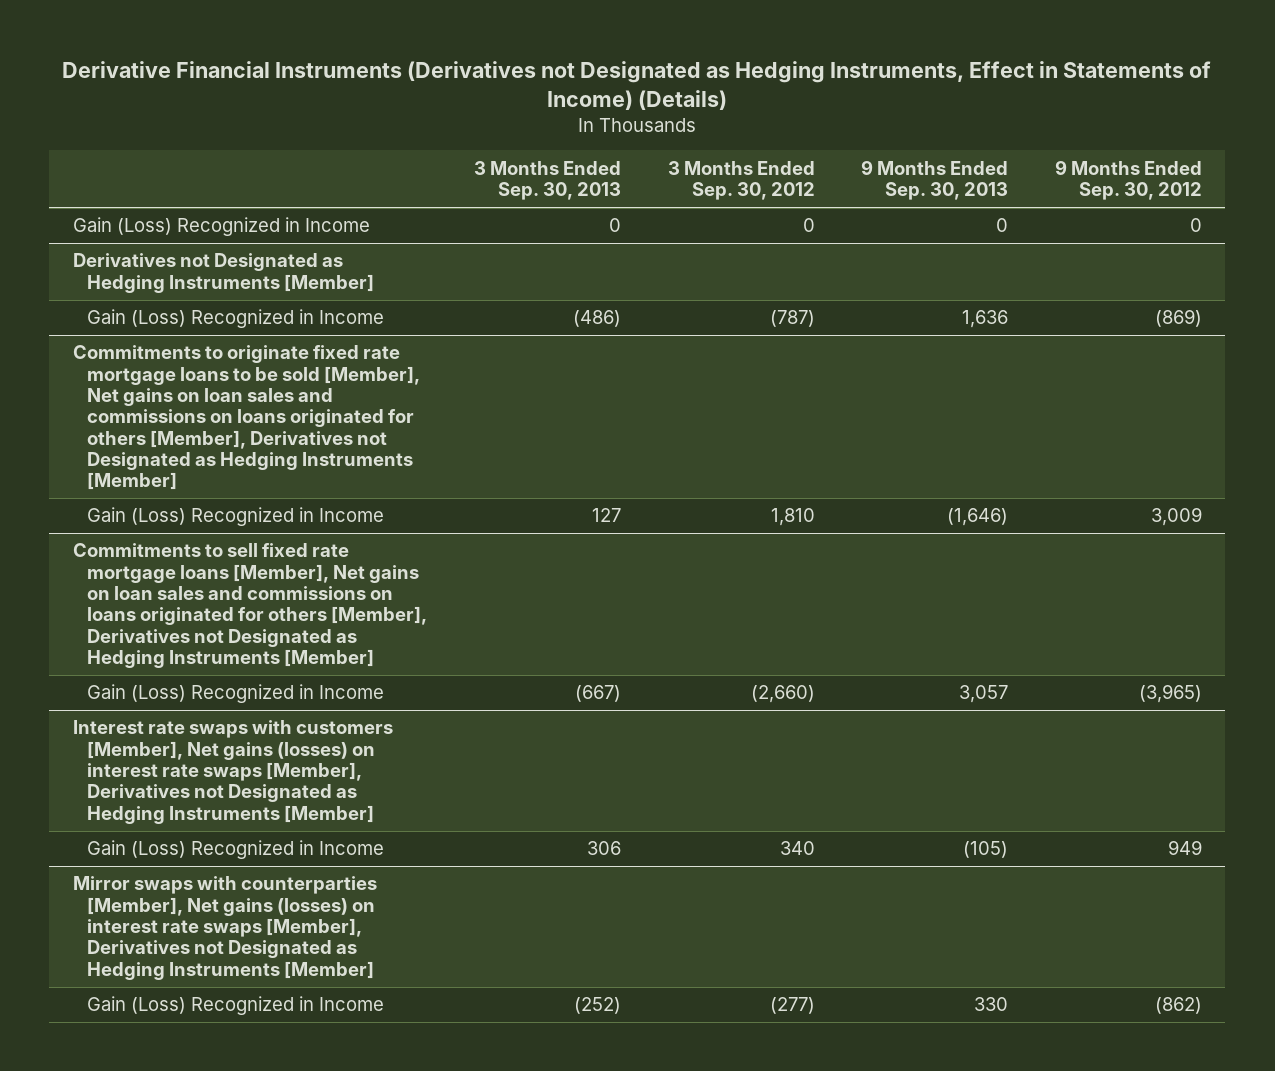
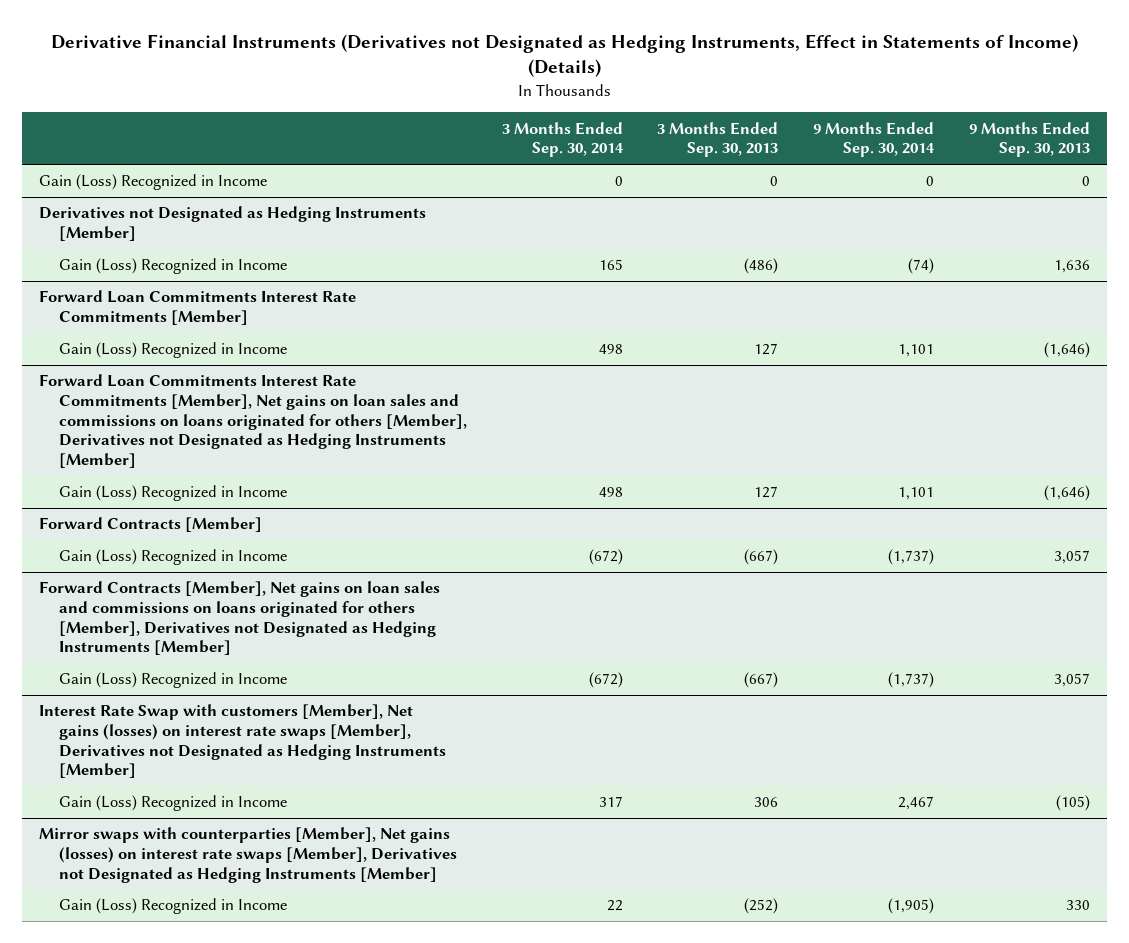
- | 3 Months Ended Sep. 30, 2013 | 3 Months Ended Sep. 30, 2012 | 9 Months Ended Sep. 30, 2013 | 9 Months Ended Sep. 30, 2012
+ | 3 Months Ended Sep. 30, 2014 | 3 Months Ended Sep. 30, 2013 | 9 Months Ended Sep. 30, 2014 | 9 Months Ended Sep. 30, 2013
- Commitments to originate fixed rate mortgage loans to be sold [Member], Net gains on loan sales and commissions on loans originated for others [Member], Derivatives not Designated as Hedging Instruments [Member]
+ Forward Loan Commitments Interest Rate Commitments [Member]
- Commitments to sell fixed rate mortgage loans [Member], Net gains on loan sales and commissions on loans originated for others [Member], Derivatives not Designated as Hedging Instruments [Member]
+ Forward Loan Commitments Interest Rate Commitments [Member], Net gains on loan sales and commissions on loans originated for others [Member], Derivatives not Designated as Hedging Instruments [Member]
+ Gain (Loss) Recognized in Income | 498 | 127 | 1,101 | (1,646)
+ Forward Contracts [Member]
- Interest rate swaps with customers [Member], Net gains (losses) on interest rate swaps [Member], Derivatives not Designated as Hedging Instruments [Member]
+ Forward Contracts [Member], Net gains on loan sales and commissions on loans originated for others [Member], Derivatives not Designated as Hedging Instruments [Member]
+ Gain (Loss) Recognized in Income | (672) | (667) | (1,737) | 3,057
+ Interest Rate Swap with customers [Member], Net gains (losses) on interest rate swaps [Member], Derivatives not Designated as Hedging Instruments [Member]

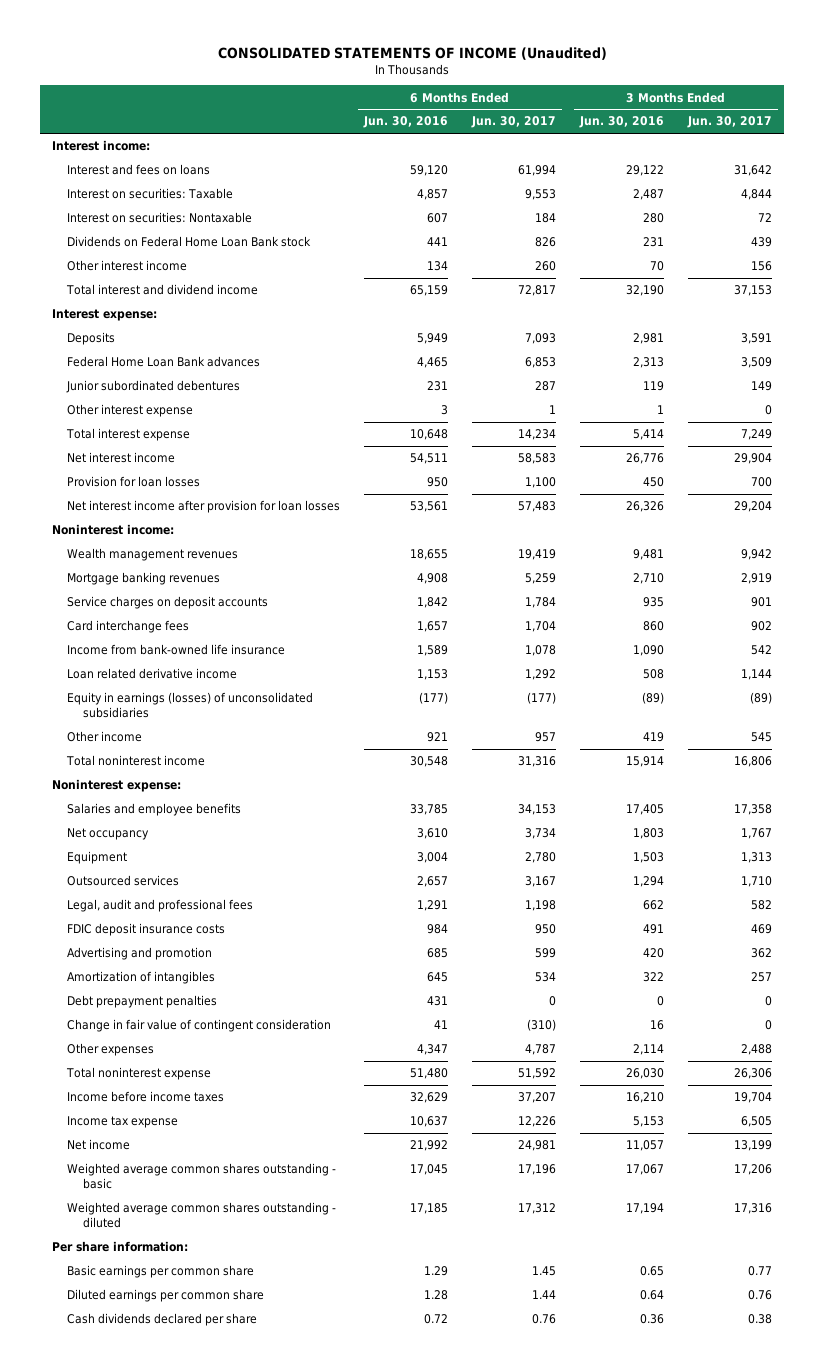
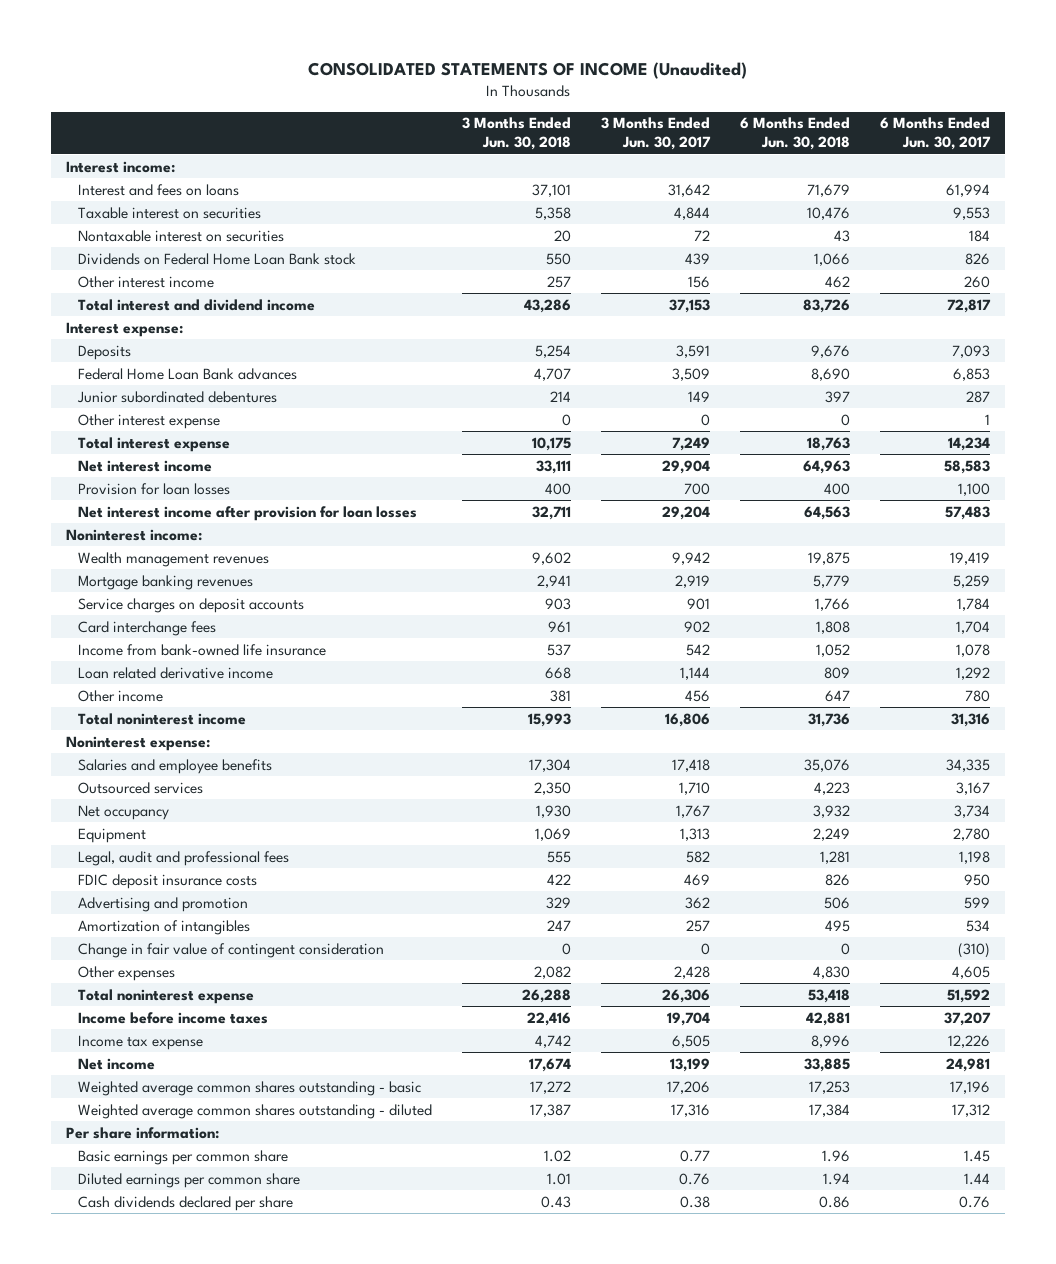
- | 6 Months Ended Jun. 30, 2016 | 6 Months Ended Jun. 30, 2017 | 3 Months Ended Jun. 30, 2016 | 3 Months Ended Jun. 30, 2017
+ | 3 Months Ended Jun. 30, 2018 | 3 Months Ended Jun. 30, 2017 | 6 Months Ended Jun. 30, 2018 | 6 Months Ended Jun. 30, 2017
- Interest on securities: Taxable | 4,857 | 9,553 | 2,487 | 4,844
- Interest on securities: Nontaxable | 607 | 184 | 280 | 72
+ Taxable interest on securities | 5,358 | 4,844 | 10,476 | 9,553
+ Nontaxable interest on securities | 20 | 72 | 43 | 184
- Equity in earnings (losses) of unconsolidated subsidiaries | (177) | (177) | (89) | (89)
- Other income | 921 | 957 | 419 | 545
+ Other income | 381 | 456 | 647 | 780
- Salaries and employee benefits | 33,785 | 34,153 | 17,405 | 17,358
+ Salaries and employee benefits | 17,304 | 17,418 | 35,076 | 34,335
moved up: Outsourced services | 2,350 | 1,710 | 4,223 | 3,167
- Debt prepayment penalties | 431 | 0 | 0 | 0
- Other expenses | 4,347 | 4,787 | 2,114 | 2,488
+ Other expenses | 2,082 | 2,428 | 4,830 | 4,605

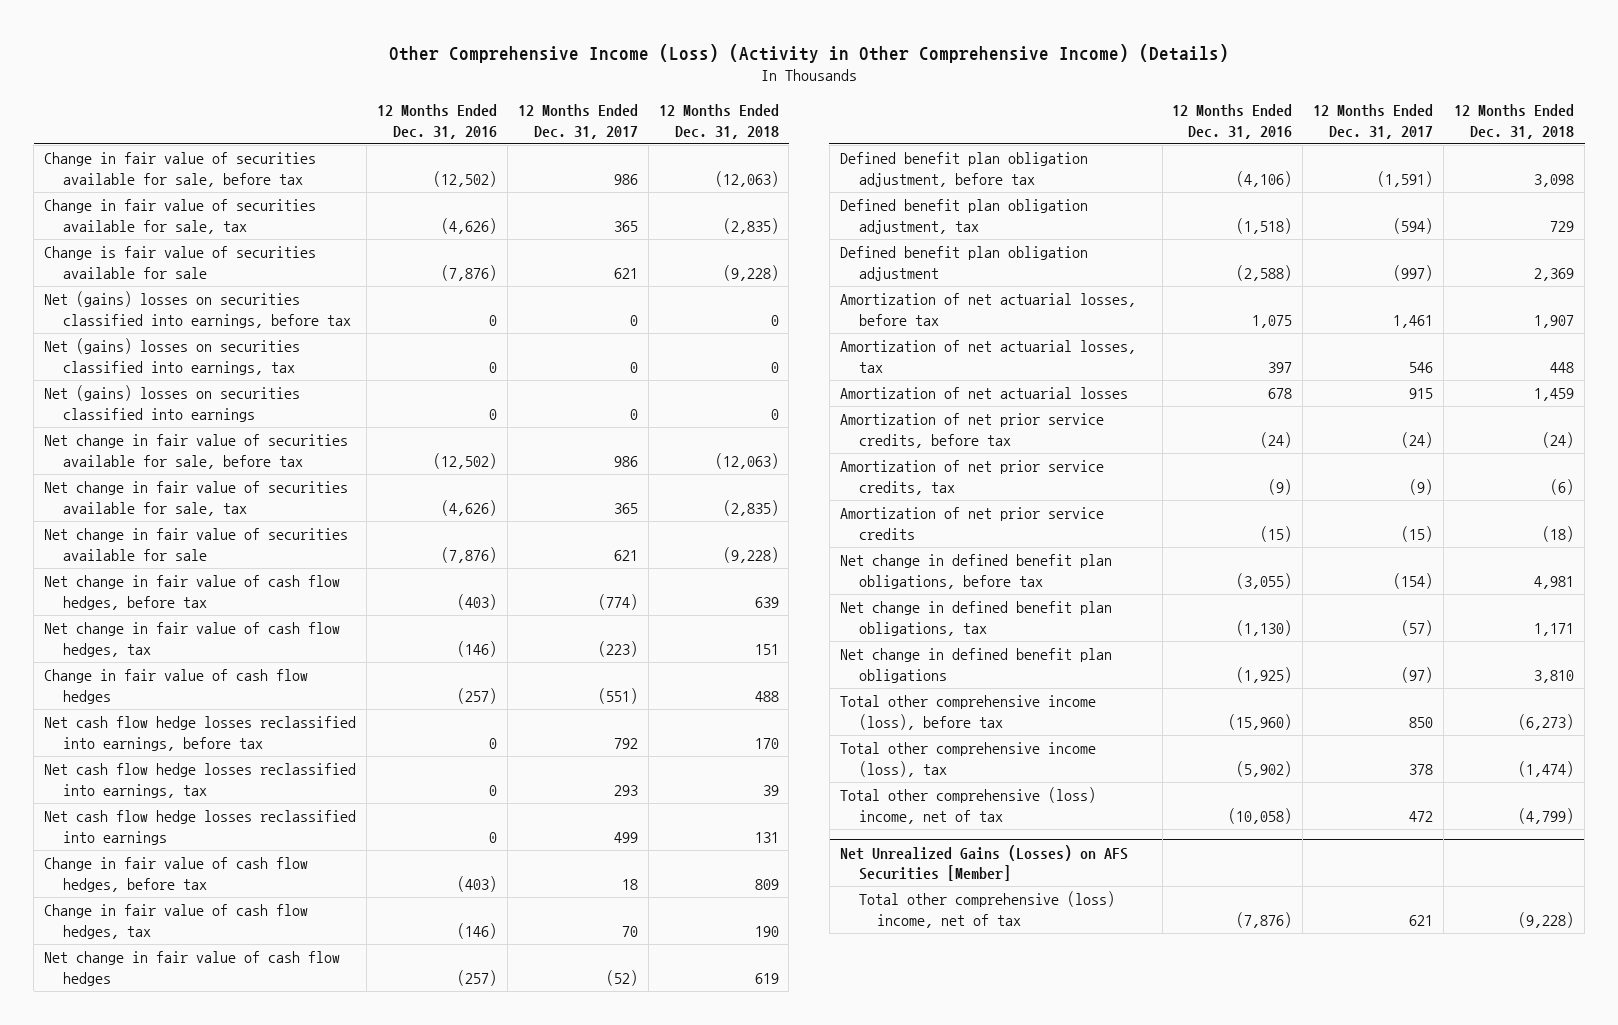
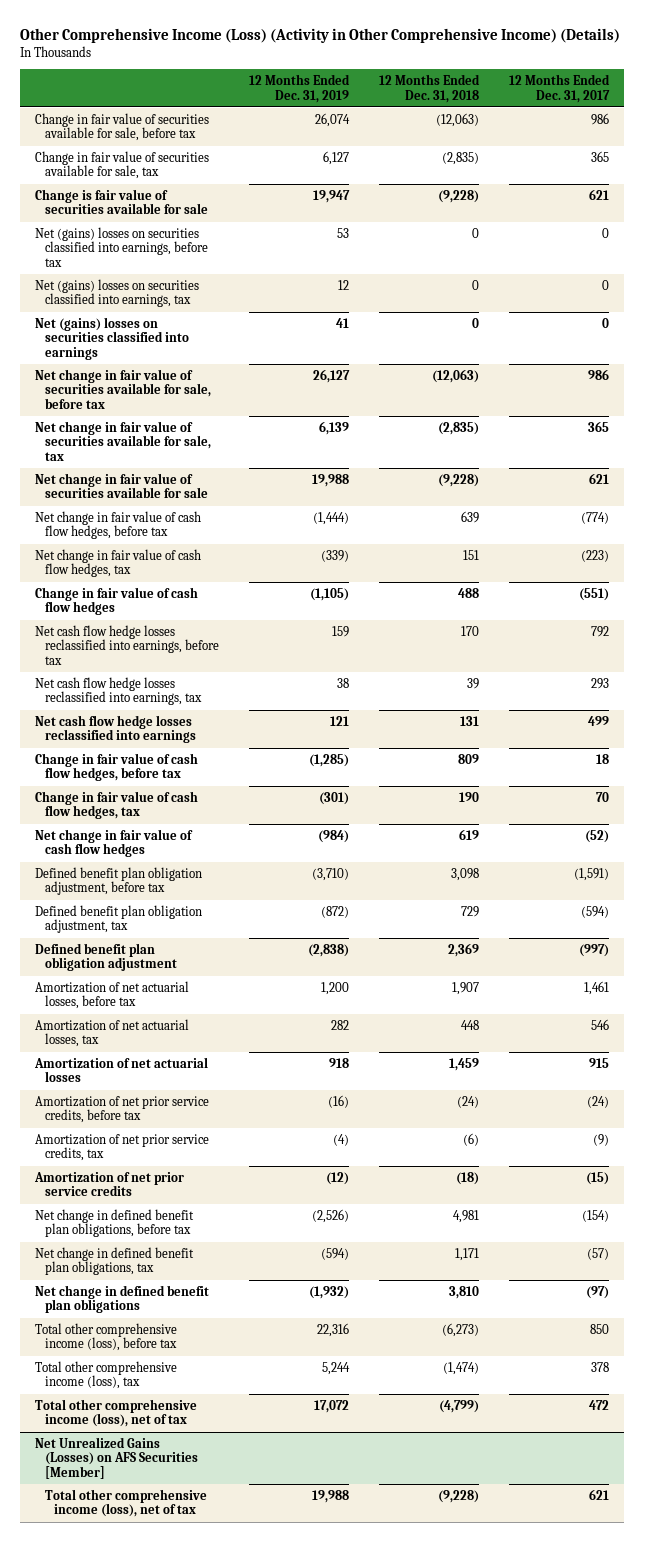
- | 12 Months Ended Dec. 31, 2016 | 12 Months Ended Dec. 31, 2017 | 12 Months Ended Dec. 31, 2018
+ | 12 Months Ended Dec. 31, 2019 | 12 Months Ended Dec. 31, 2018 | 12 Months Ended Dec. 31, 2017
- Total other comprehensive (loss) income, net of tax | (10,058) | 472 | (4,799)
+ Total other comprehensive income (loss), net of tax | 17,072 | (4,799) | 472
@ Net Unrealized Gains (Losses) on AFS Securities [Member]
- Total other comprehensive (loss) income, net of tax | (7,876) | 621 | (9,228)
+ Total other comprehensive income (loss), net of tax | 19,988 | (9,228) | 621

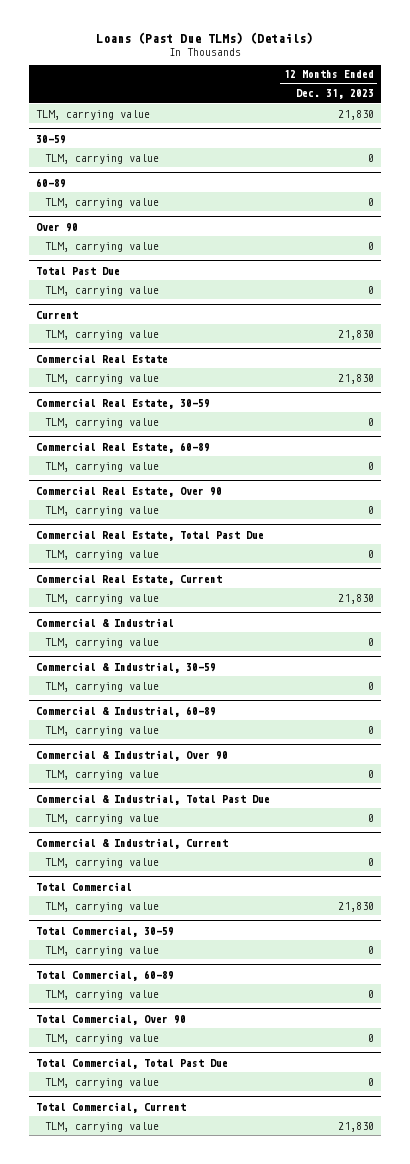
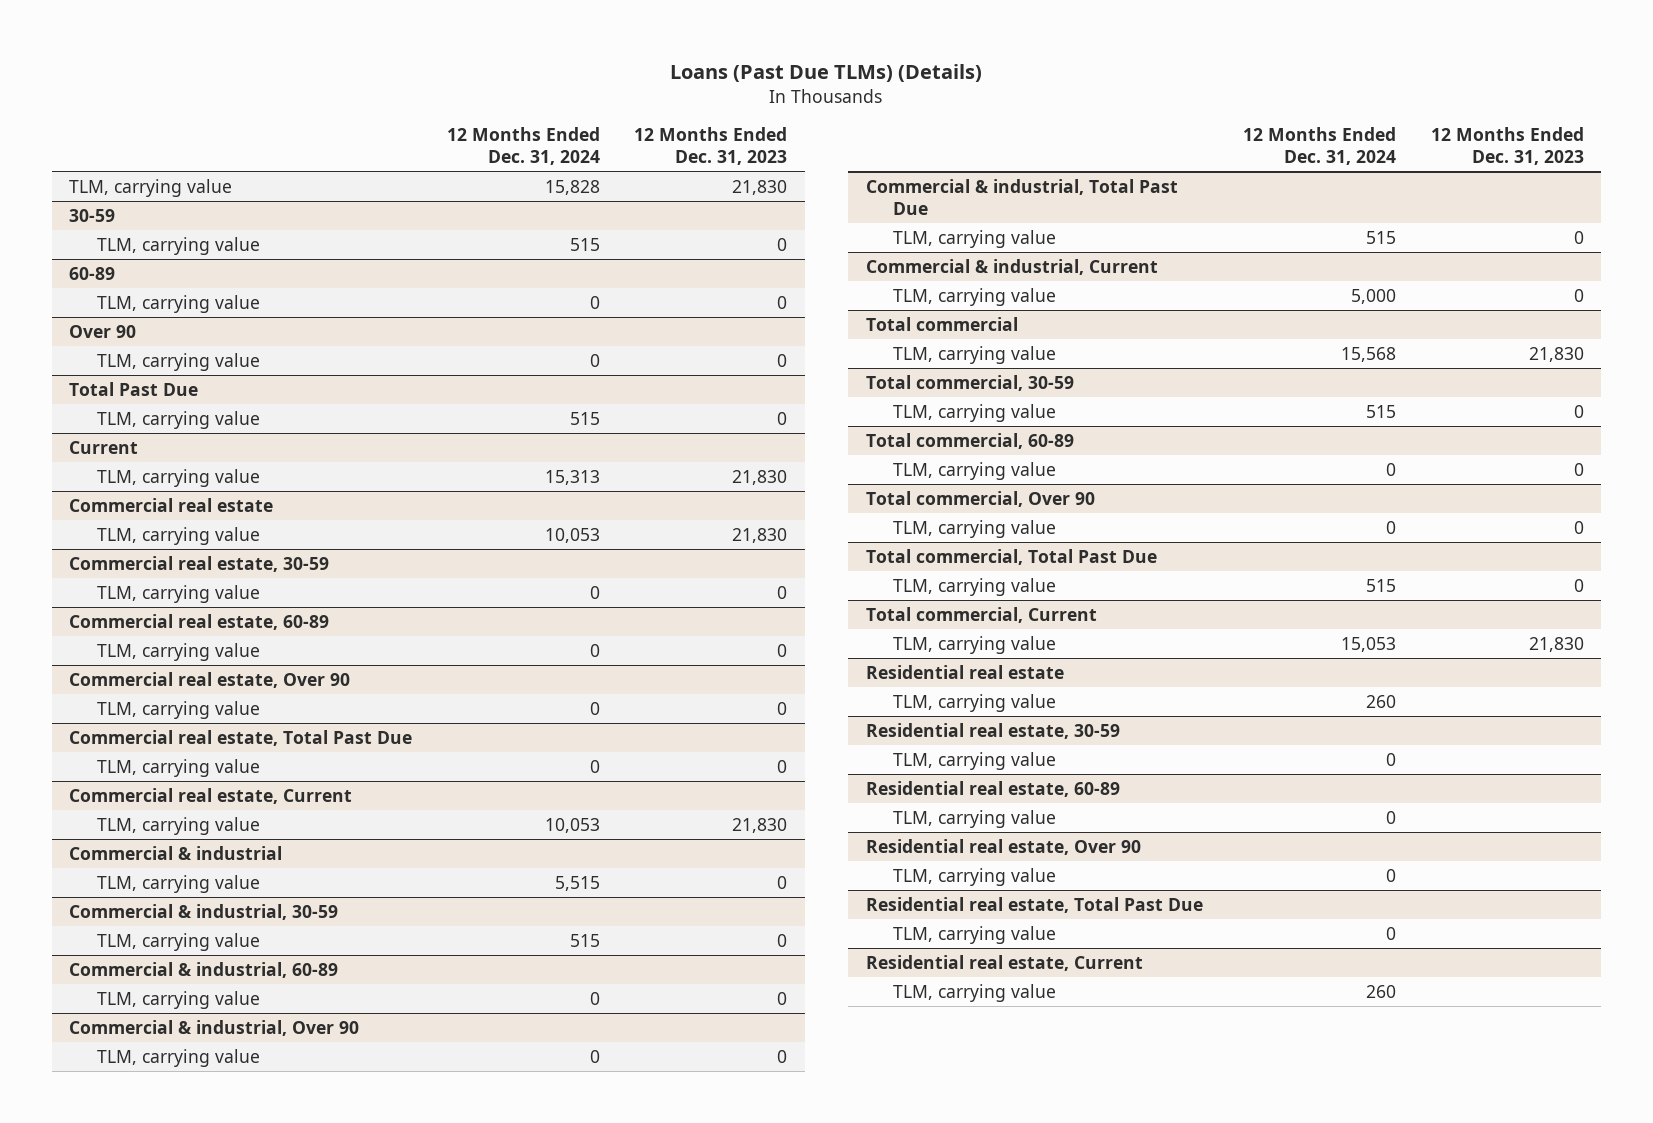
- | 12 Months Ended Dec. 31, 2023
+ | 12 Months Ended Dec. 31, 2024 | 12 Months Ended Dec. 31, 2023
- Commercial Real Estate
+ Commercial real estate
- Commercial Real Estate, 30-59
+ Commercial real estate, 30-59
- Commercial Real Estate, 60-89
+ Commercial real estate, 60-89
- Commercial Real Estate, Over 90
+ Commercial real estate, Over 90
- Commercial Real Estate, Total Past Due
+ Commercial real estate, Total Past Due
- Commercial Real Estate, Current
+ Commercial real estate, Current
- Commercial & Industrial
+ Commercial & industrial
- Commercial & Industrial, 30-59
+ Commercial & industrial, 30-59
- Commercial & Industrial, 60-89
+ Commercial & industrial, 60-89
- Commercial & Industrial, Over 90
+ Commercial & industrial, Over 90
- Commercial & Industrial, Total Past Due
+ Commercial & industrial, Total Past Due
- Commercial & Industrial, Current
+ Commercial & industrial, Current
- Total Commercial
+ Total commercial
- Total Commercial, 30-59
+ Total commercial, 30-59
- Total Commercial, 60-89
+ Total commercial, 60-89
- Total Commercial, Over 90
+ Total commercial, Over 90
- Total Commercial, Total Past Due
+ Total commercial, Total Past Due
- Total Commercial, Current
+ Total commercial, Current
+ Residential real estate
+ TLM, carrying value | 260 |
+ Residential real estate, 30-59
+ TLM, carrying value | 0 |
+ Residential real estate, 60-89
+ TLM, carrying value | 0 |
+ Residential real estate, Over 90
+ TLM, carrying value | 0 |
+ Residential real estate, Total Past Due
+ TLM, carrying value | 0 |
+ Residential real estate, Current
+ TLM, carrying value | 260 |

